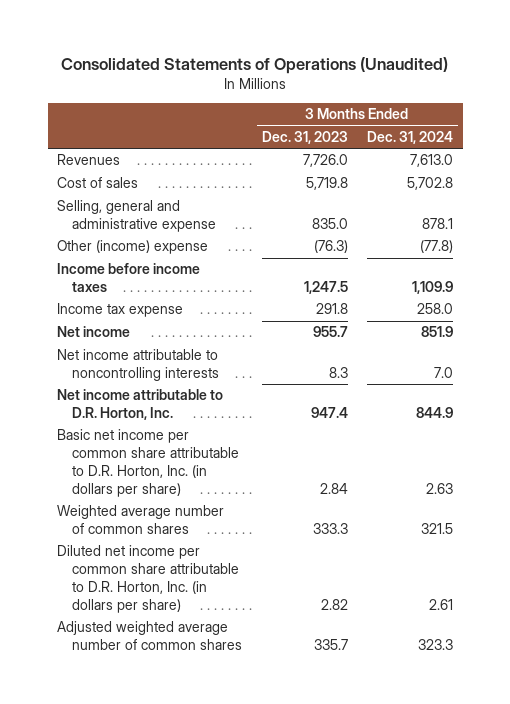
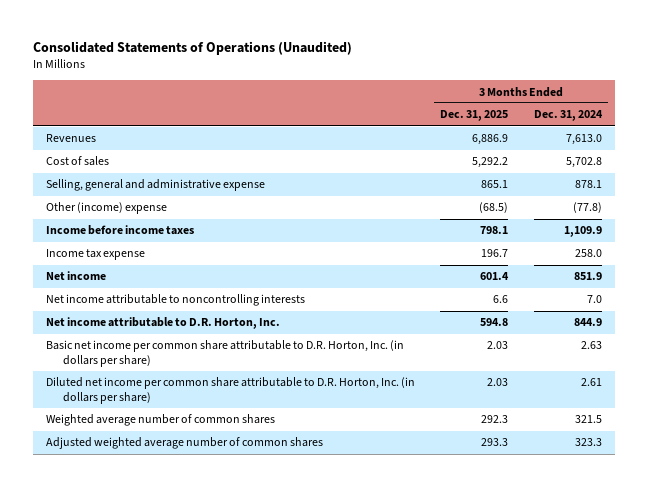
- | 3 Months Ended Dec. 31, 2023 | 3 Months Ended Dec. 31, 2024
+ | 3 Months Ended Dec. 31, 2025 | 3 Months Ended Dec. 31, 2024
moved down: Weighted average number of common shares | 292.3 | 321.5

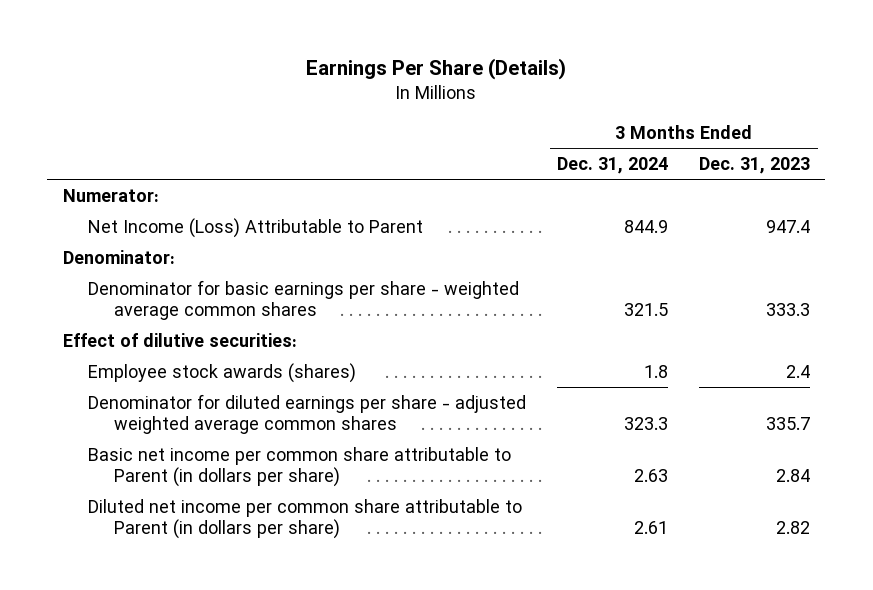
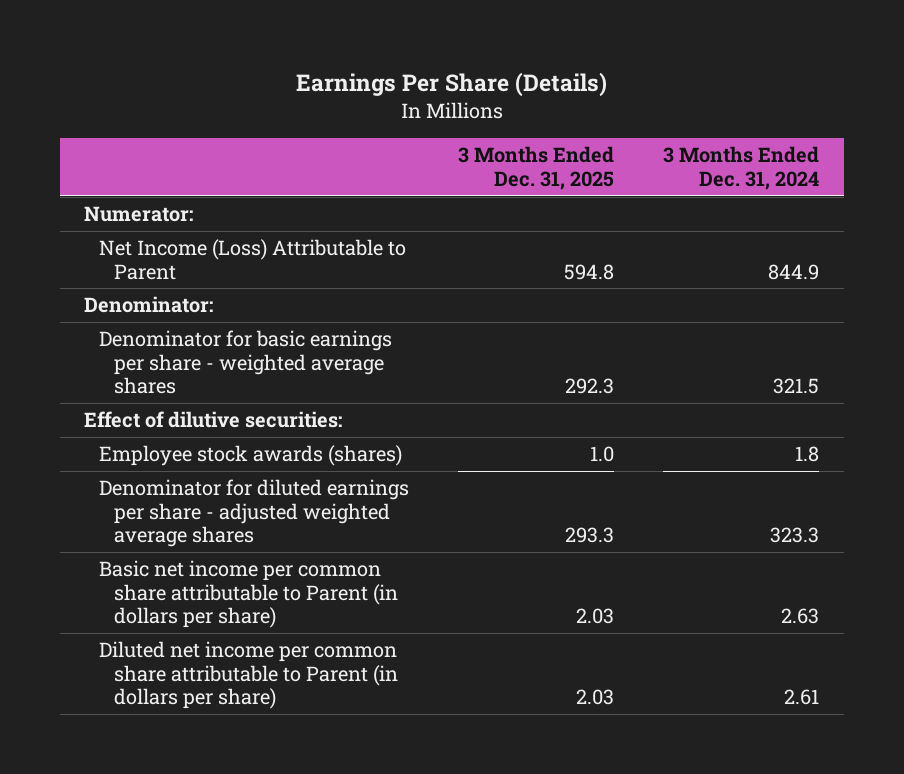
- | 3 Months Ended Dec. 31, 2024 | 3 Months Ended Dec. 31, 2023
+ | 3 Months Ended Dec. 31, 2025 | 3 Months Ended Dec. 31, 2024
- Denominator for basic earnings per share - weighted average common shares | 321.5 | 333.3
+ Denominator for basic earnings per share - weighted average shares | 292.3 | 321.5
- Denominator for diluted earnings per share - adjusted weighted average common shares | 323.3 | 335.7
+ Denominator for diluted earnings per share - adjusted weighted average shares | 293.3 | 323.3

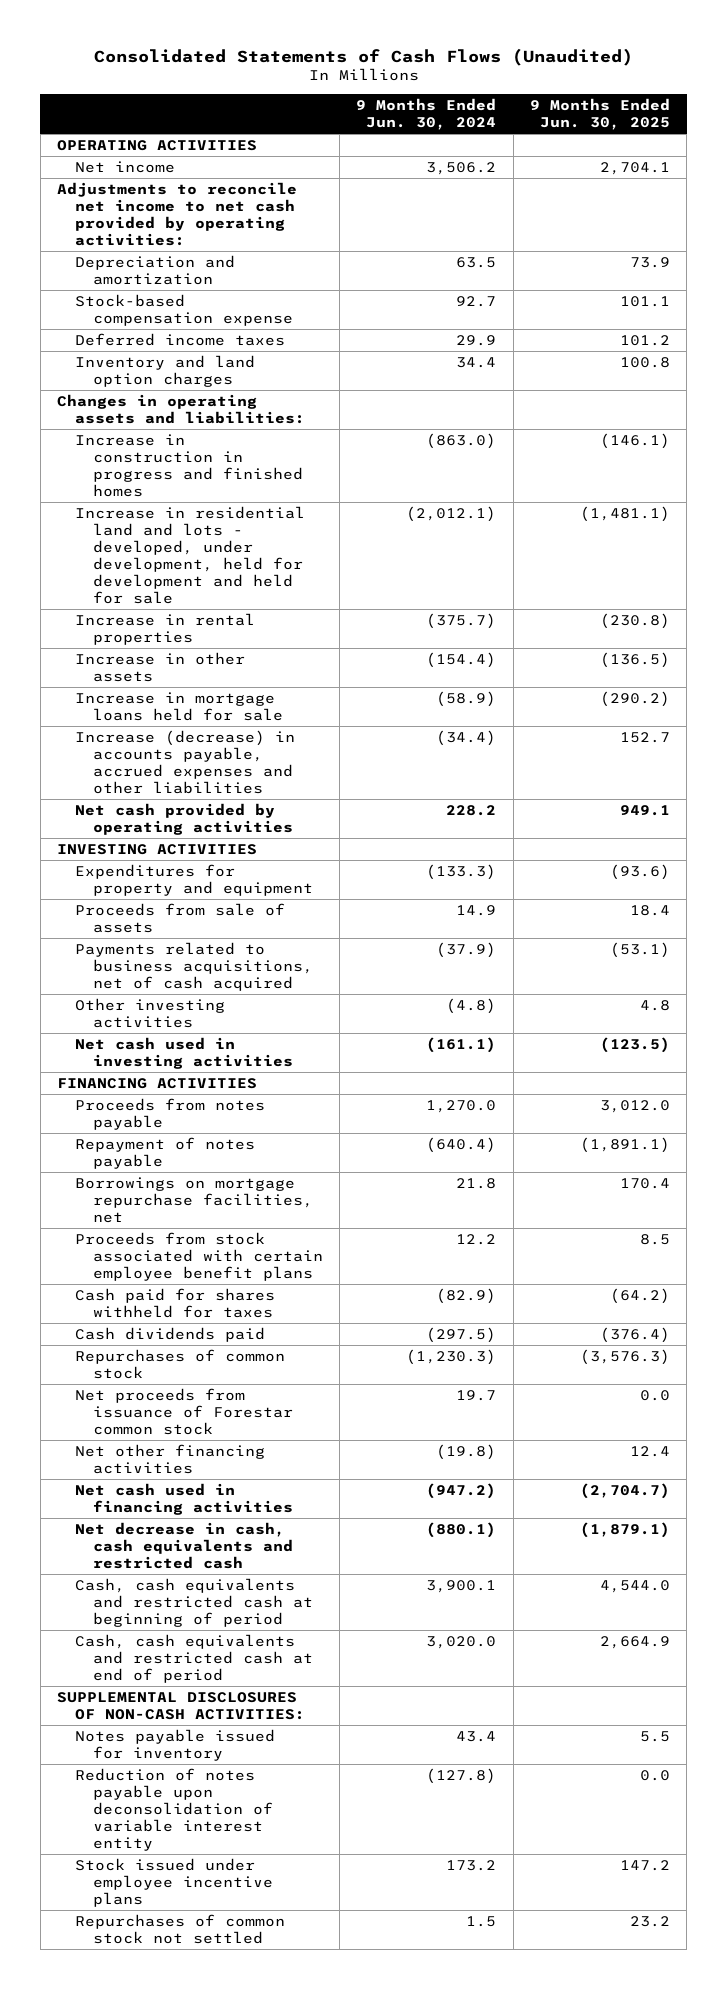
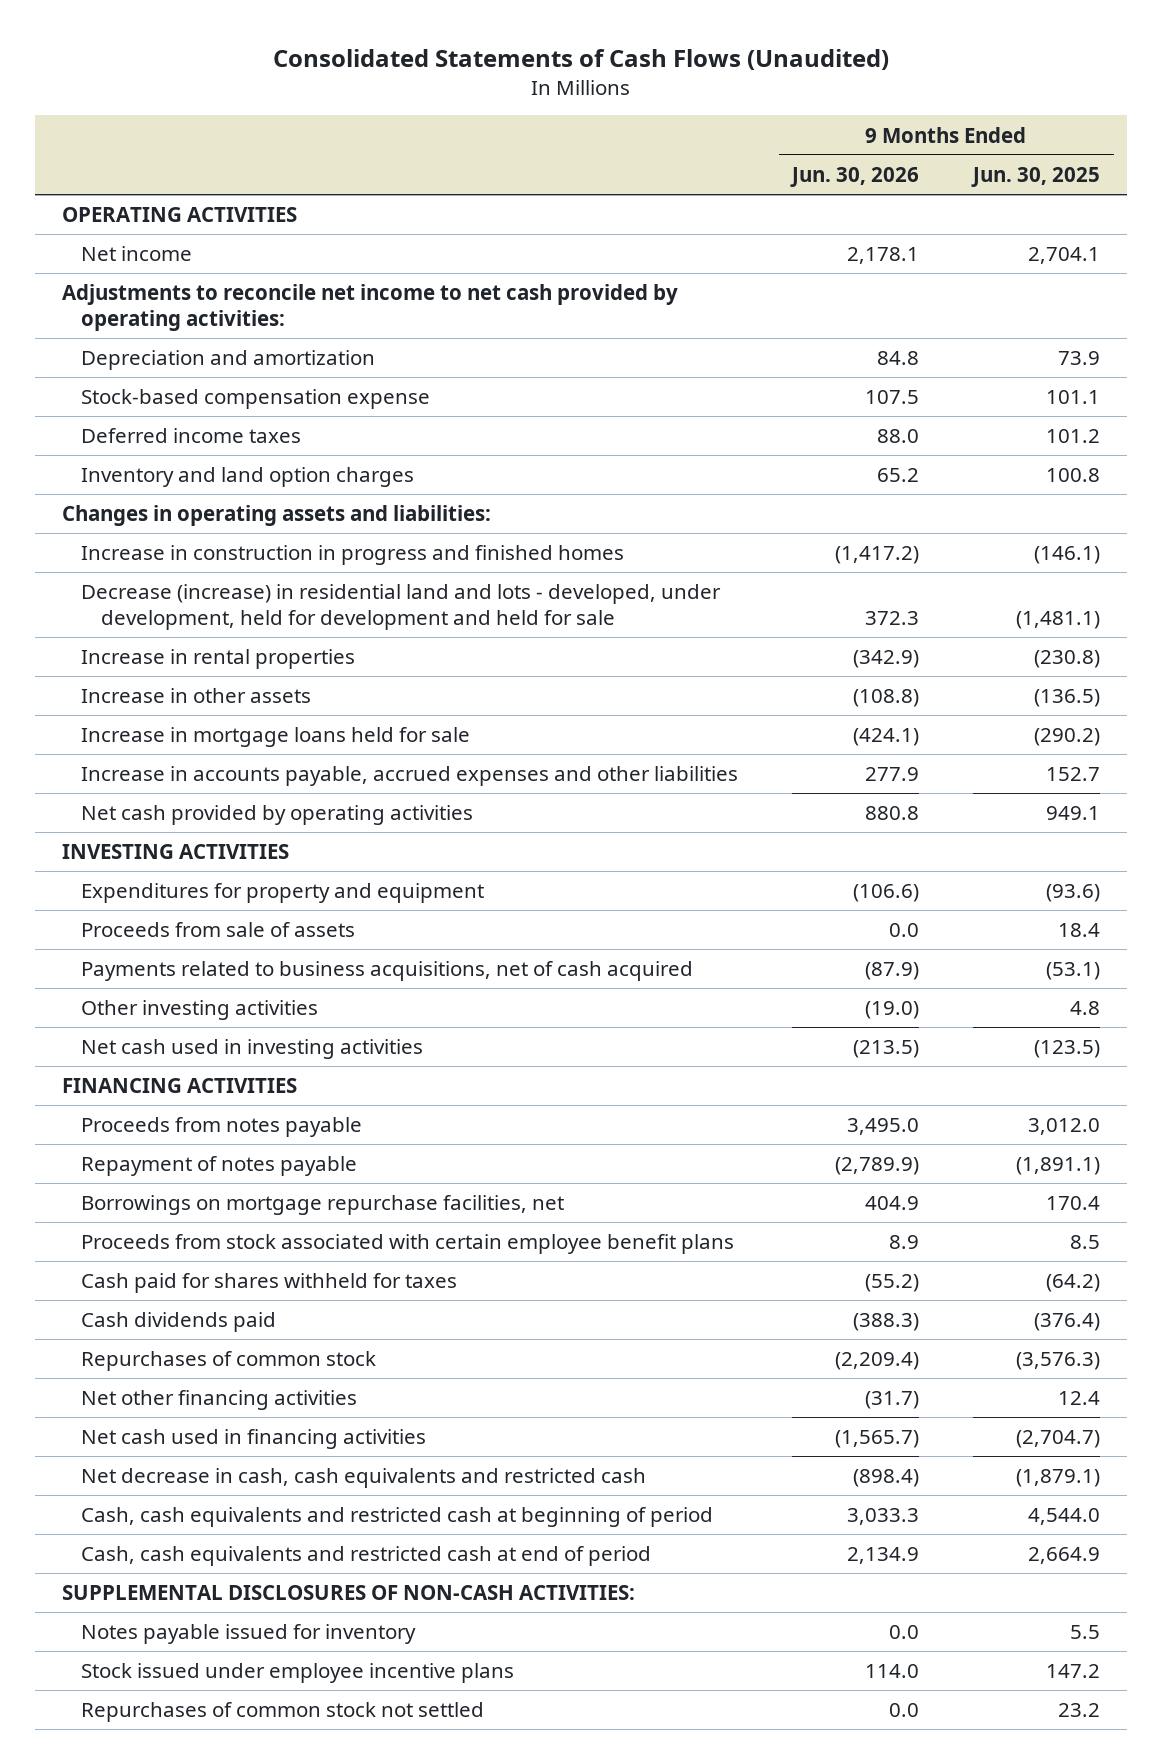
- | 9 Months Ended Jun. 30, 2024 | 9 Months Ended Jun. 30, 2025
+ | 9 Months Ended Jun. 30, 2026 | 9 Months Ended Jun. 30, 2025
- Increase in residential land and lots - developed, under development, held for development and held for sale | (2,012.1) | (1,481.1)
+ Decrease (increase) in residential land and lots - developed, under development, held for development and held for sale | 372.3 | (1,481.1)
- Increase (decrease) in accounts payable, accrued expenses and other liabilities | (34.4) | 152.7
+ Increase in accounts payable, accrued expenses and other liabilities | 277.9 | 152.7
- Net proceeds from issuance of Forestar common stock | 19.7 | 0.0
- Reduction of notes payable upon deconsolidation of variable interest entity | (127.8) | 0.0

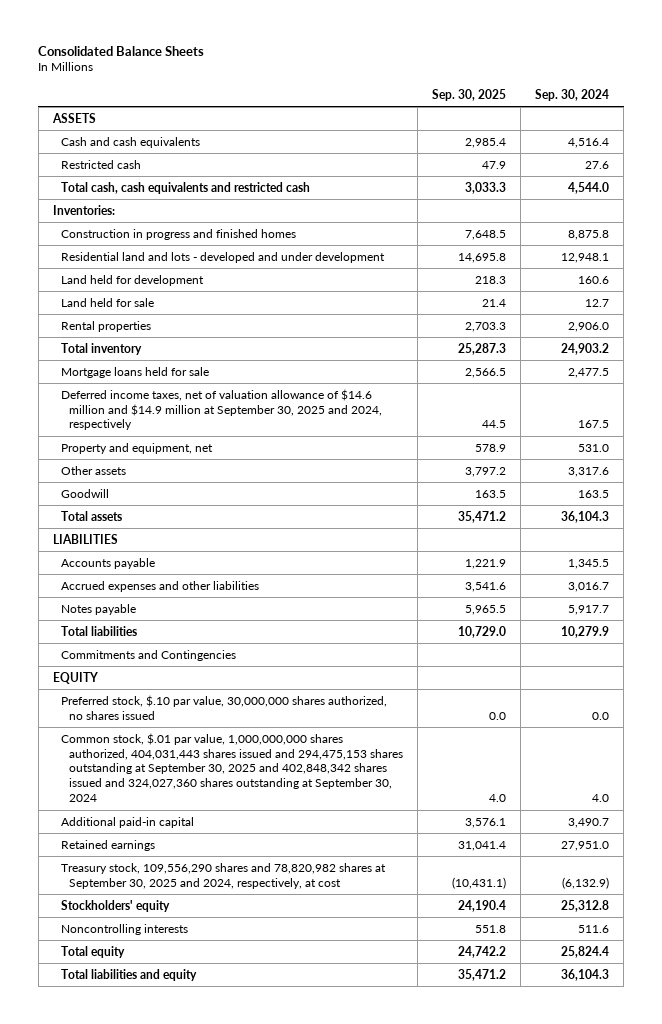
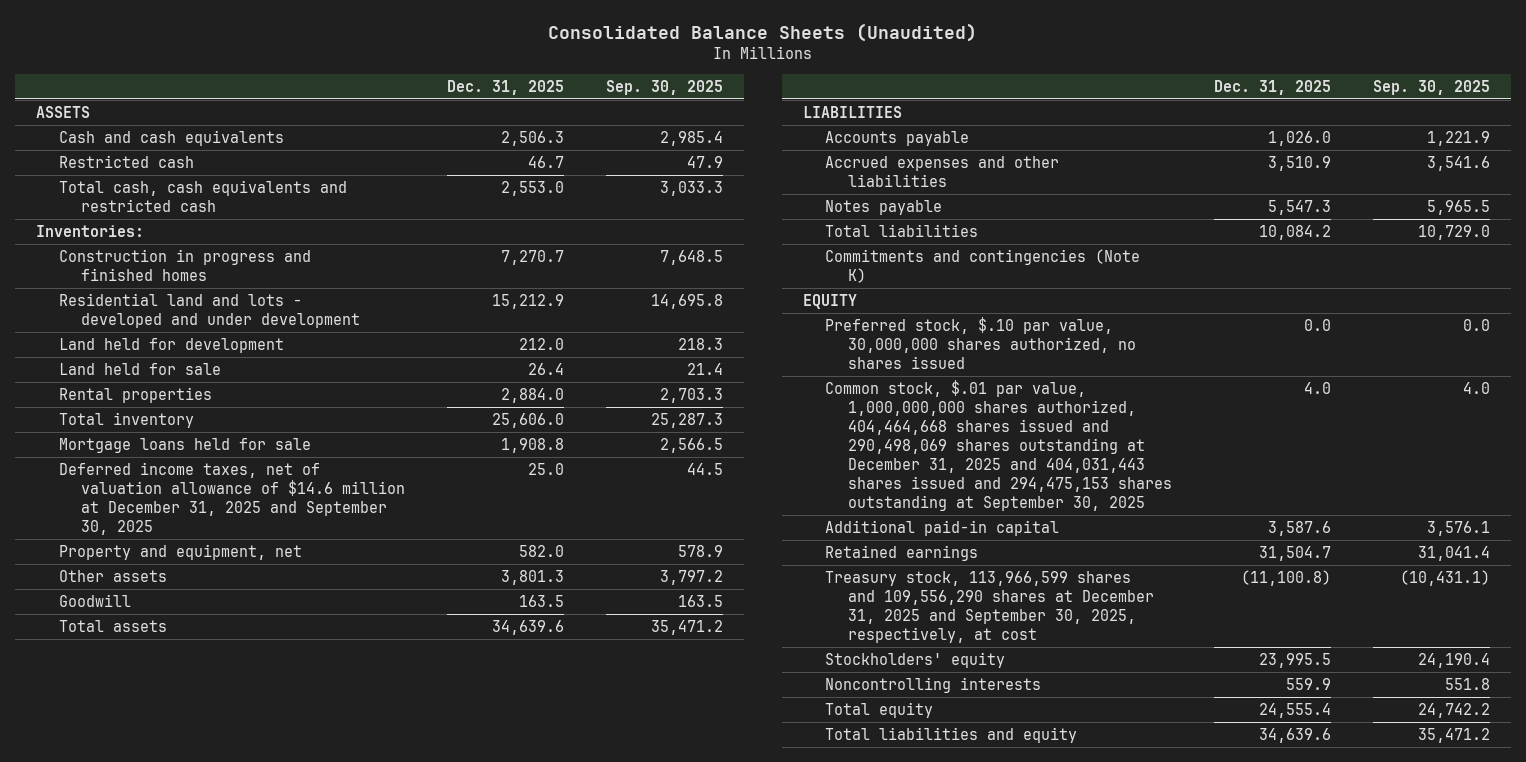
- Consolidated Balance Sheets
+ Consolidated Balance Sheets (Unaudited)
- | Sep. 30, 2025 | Sep. 30, 2024
+ | Dec. 31, 2025 | Sep. 30, 2025
- Deferred income taxes, net of valuation allowance of $14.6 million and $14.9 million at September 30, 2025 and 2024, respectively | 44.5 | 167.5
+ Deferred income taxes, net of valuation allowance of $14.6 million at December 31, 2025 and September 30, 2025 | 25.0 | 44.5
- Commitments and Contingencies
+ Commitments and contingencies (Note K)
- Common stock, $.01 par value, 1,000,000,000 shares authorized, 404,031,443 shares issued and 294,475,153 shares outstanding at September 30, 2025 and 402,848,342 shares issued and 324,027,360 shares outstanding at September 30, 2024 | 4.0 | 4.0
+ Common stock, $.01 par value, 1,000,000,000 shares authorized, 404,464,668 shares issued and 290,498,069 shares outstanding at December 31, 2025 and 404,031,443 shares issued and 294,475,153 shares outstanding at September 30, 2025 | 4.0 | 4.0
- Treasury stock, 109,556,290 shares and 78,820,982 shares at September 30, 2025 and 2024, respectively, at cost | (10,431.1) | (6,132.9)
+ Treasury stock, 113,966,599 shares and 109,556,290 shares at December 31, 2025 and September 30, 2025, respectively, at cost | (11,100.8) | (10,431.1)

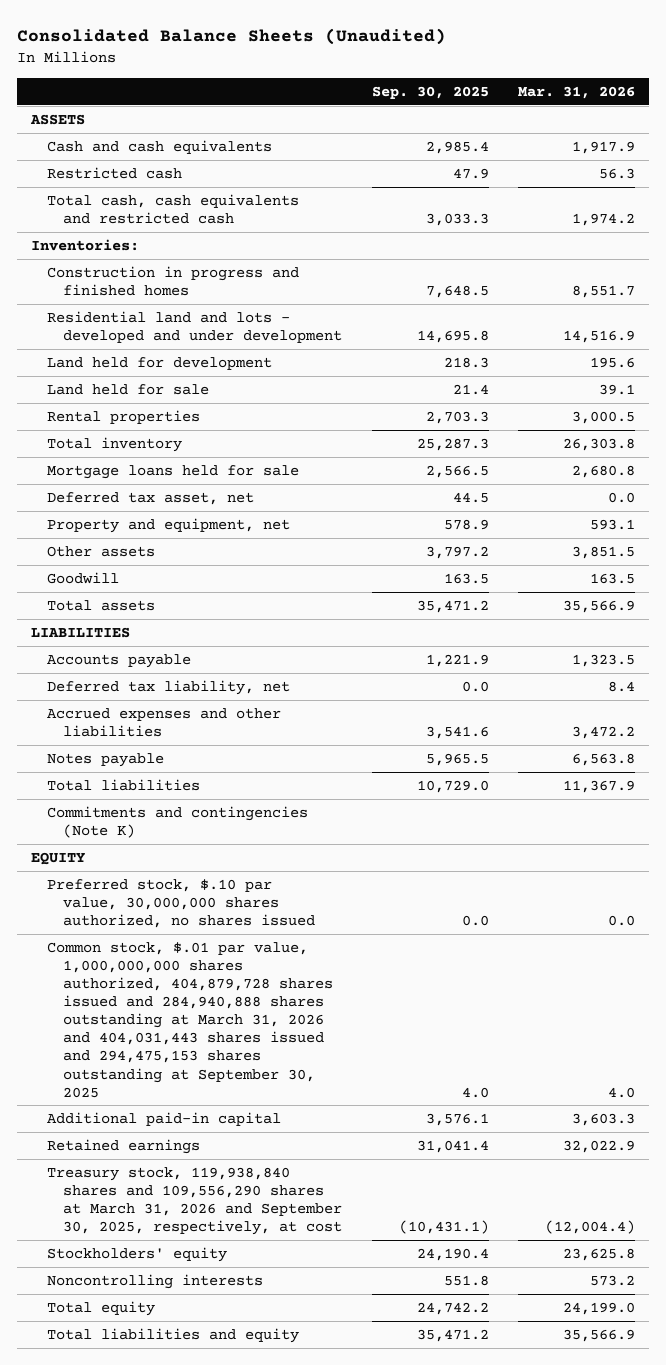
- | Dec. 31, 2025 | Sep. 30, 2025
+ | Sep. 30, 2025 | Mar. 31, 2026
- Deferred income taxes, net of valuation allowance of $14.6 million at December 31, 2025 and September 30, 2025 | 25.0 | 44.5
+ Deferred tax asset, net | 44.5 | 0.0
+ Deferred tax liability, net | 0.0 | 8.4
- Common stock, $.01 par value, 1,000,000,000 shares authorized, 404,464,668 shares issued and 290,498,069 shares outstanding at December 31, 2025 and 404,031,443 shares issued and 294,475,153 shares outstanding at September 30, 2025 | 4.0 | 4.0
+ Common stock, $.01 par value, 1,000,000,000 shares authorized, 404,879,728 shares issued and 284,940,888 shares outstanding at March 31, 2026 and 404,031,443 shares issued and 294,475,153 shares outstanding at September 30, 2025 | 4.0 | 4.0
- Treasury stock, 113,966,599 shares and 109,556,290 shares at December 31, 2025 and September 30, 2025, respectively, at cost | (11,100.8) | (10,431.1)
+ Treasury stock, 119,938,840 shares and 109,556,290 shares at March 31, 2026 and September 30, 2025, respectively, at cost | (10,431.1) | (12,004.4)

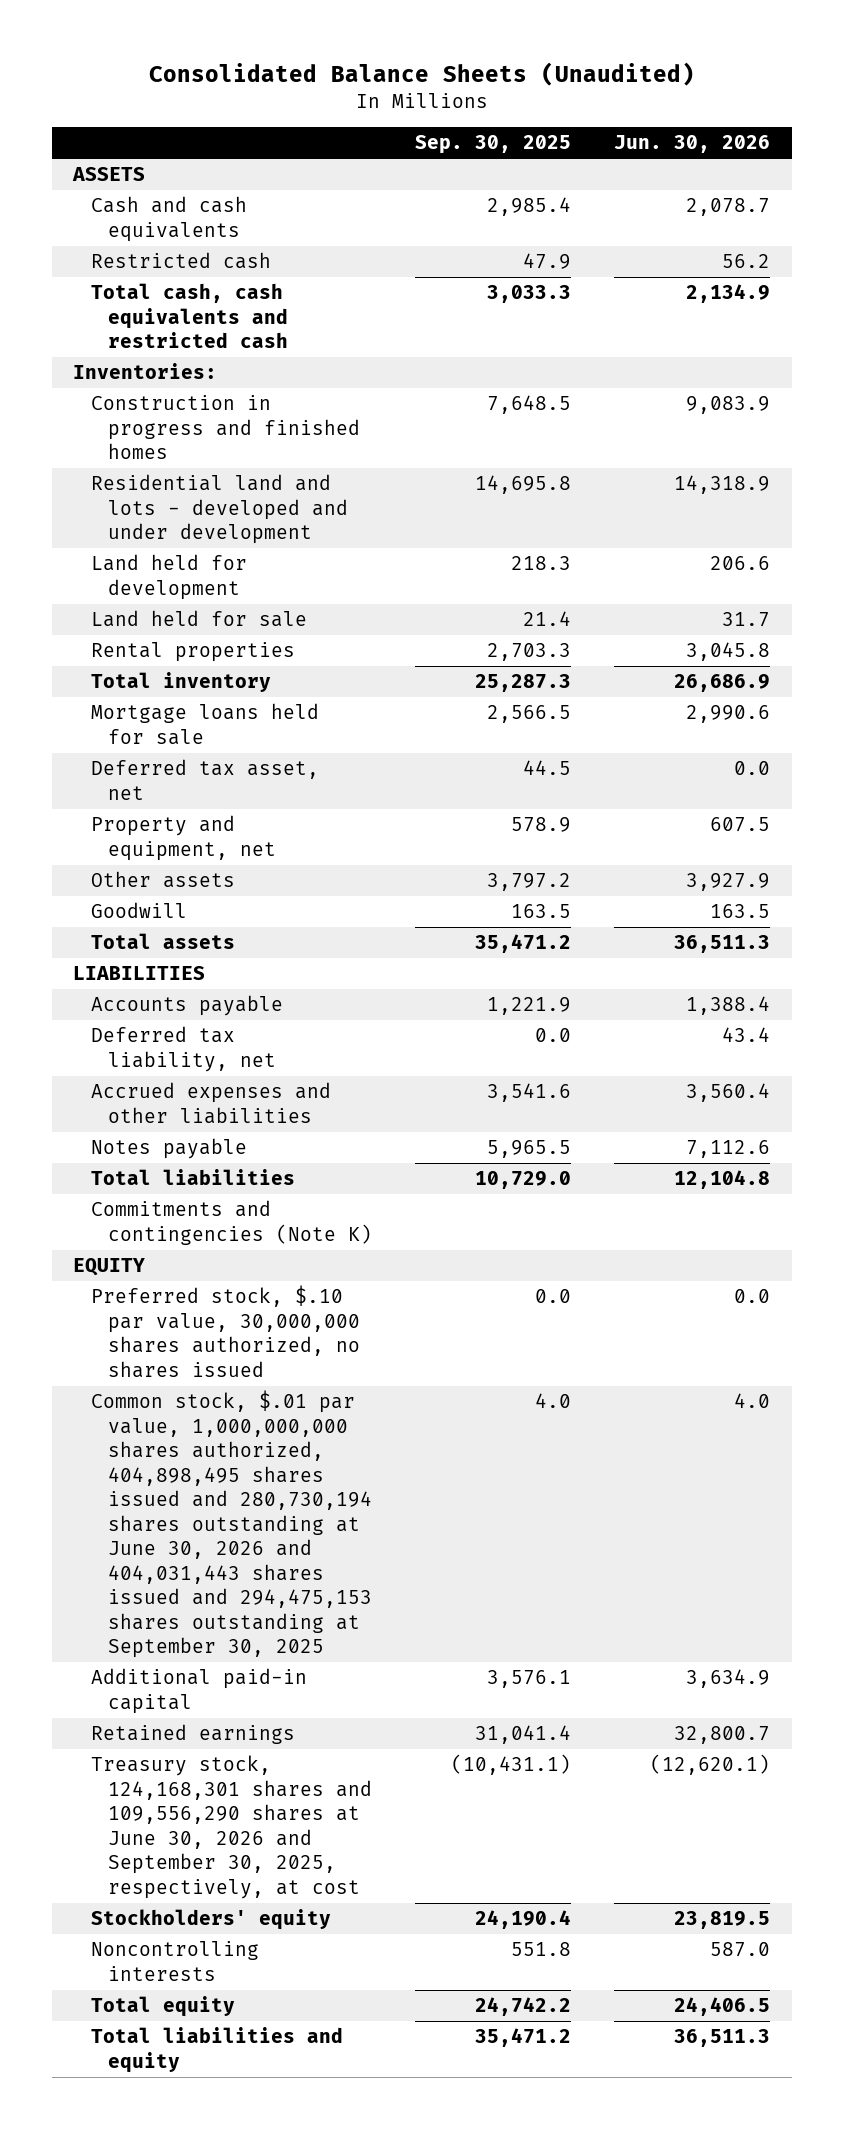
- | Sep. 30, 2025 | Mar. 31, 2026
+ | Sep. 30, 2025 | Jun. 30, 2026
- Common stock, $.01 par value, 1,000,000,000 shares authorized, 404,879,728 shares issued and 284,940,888 shares outstanding at March 31, 2026 and 404,031,443 shares issued and 294,475,153 shares outstanding at September 30, 2025 | 4.0 | 4.0
+ Common stock, $.01 par value, 1,000,000,000 shares authorized, 404,898,495 shares issued and 280,730,194 shares outstanding at June 30, 2026 and 404,031,443 shares issued and 294,475,153 shares outstanding at September 30, 2025 | 4.0 | 4.0
- Treasury stock, 119,938,840 shares and 109,556,290 shares at March 31, 2026 and September 30, 2025, respectively, at cost | (10,431.1) | (12,004.4)
+ Treasury stock, 124,168,301 shares and 109,556,290 shares at June 30, 2026 and September 30, 2025, respectively, at cost | (10,431.1) | (12,620.1)

